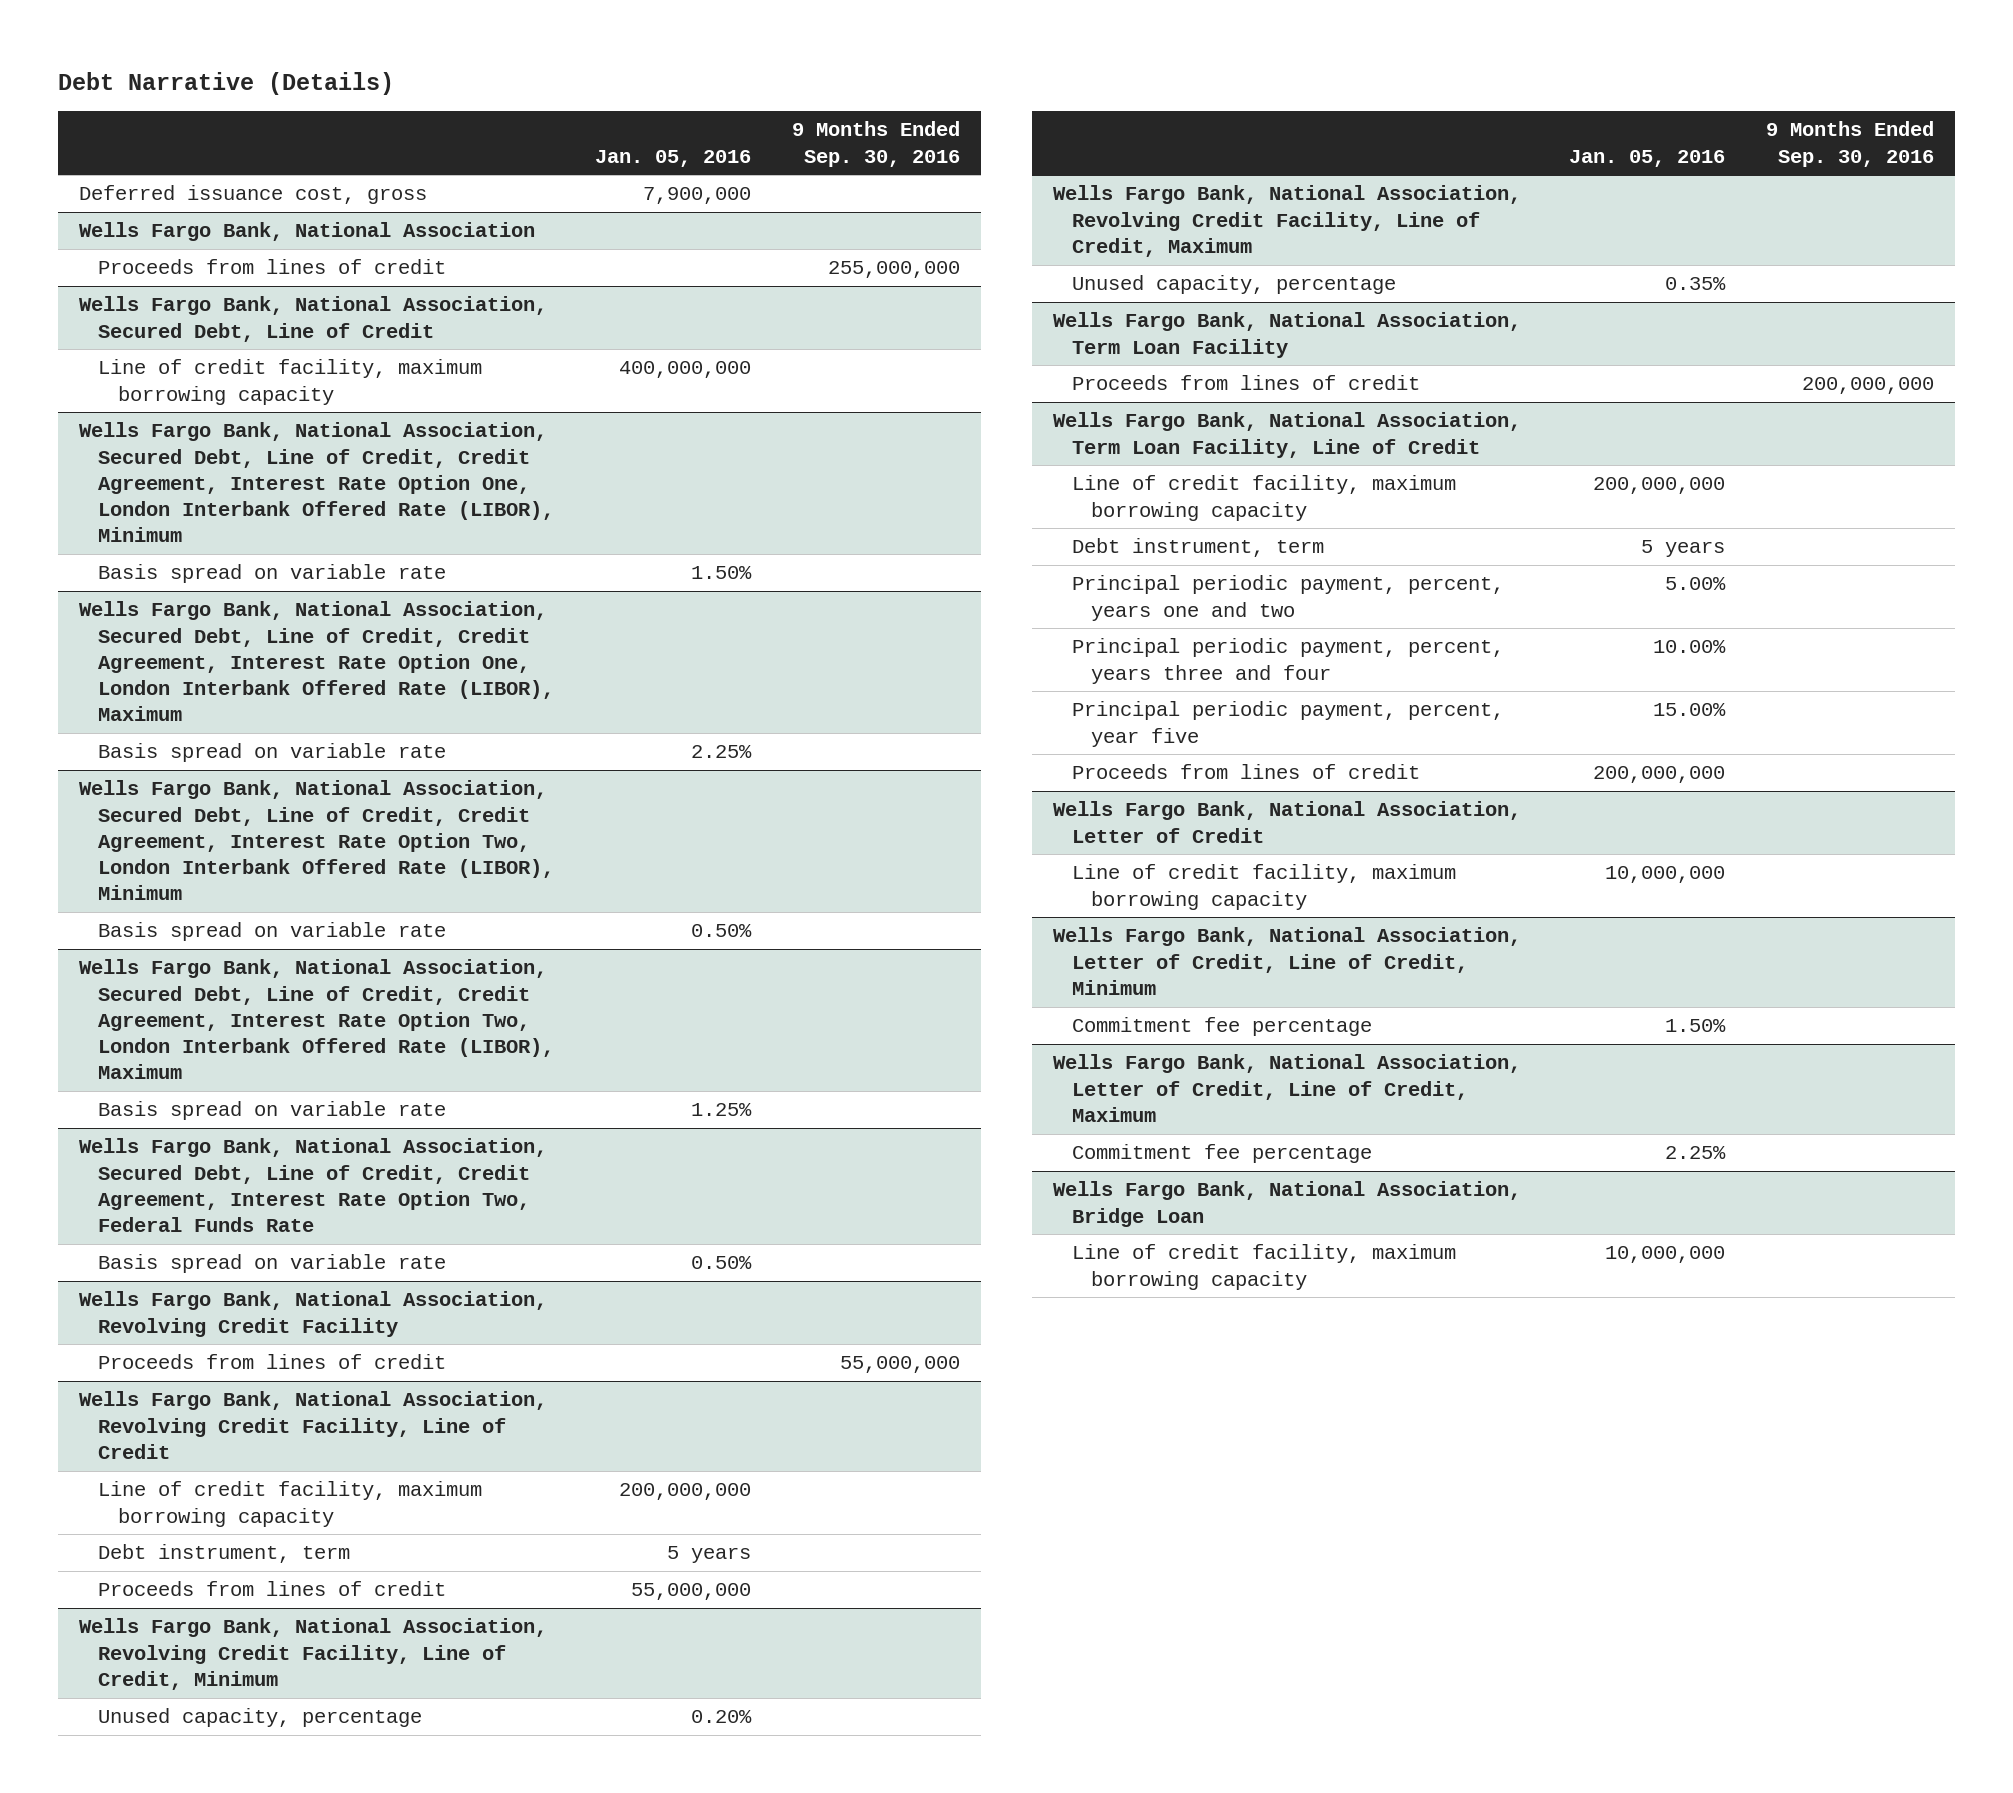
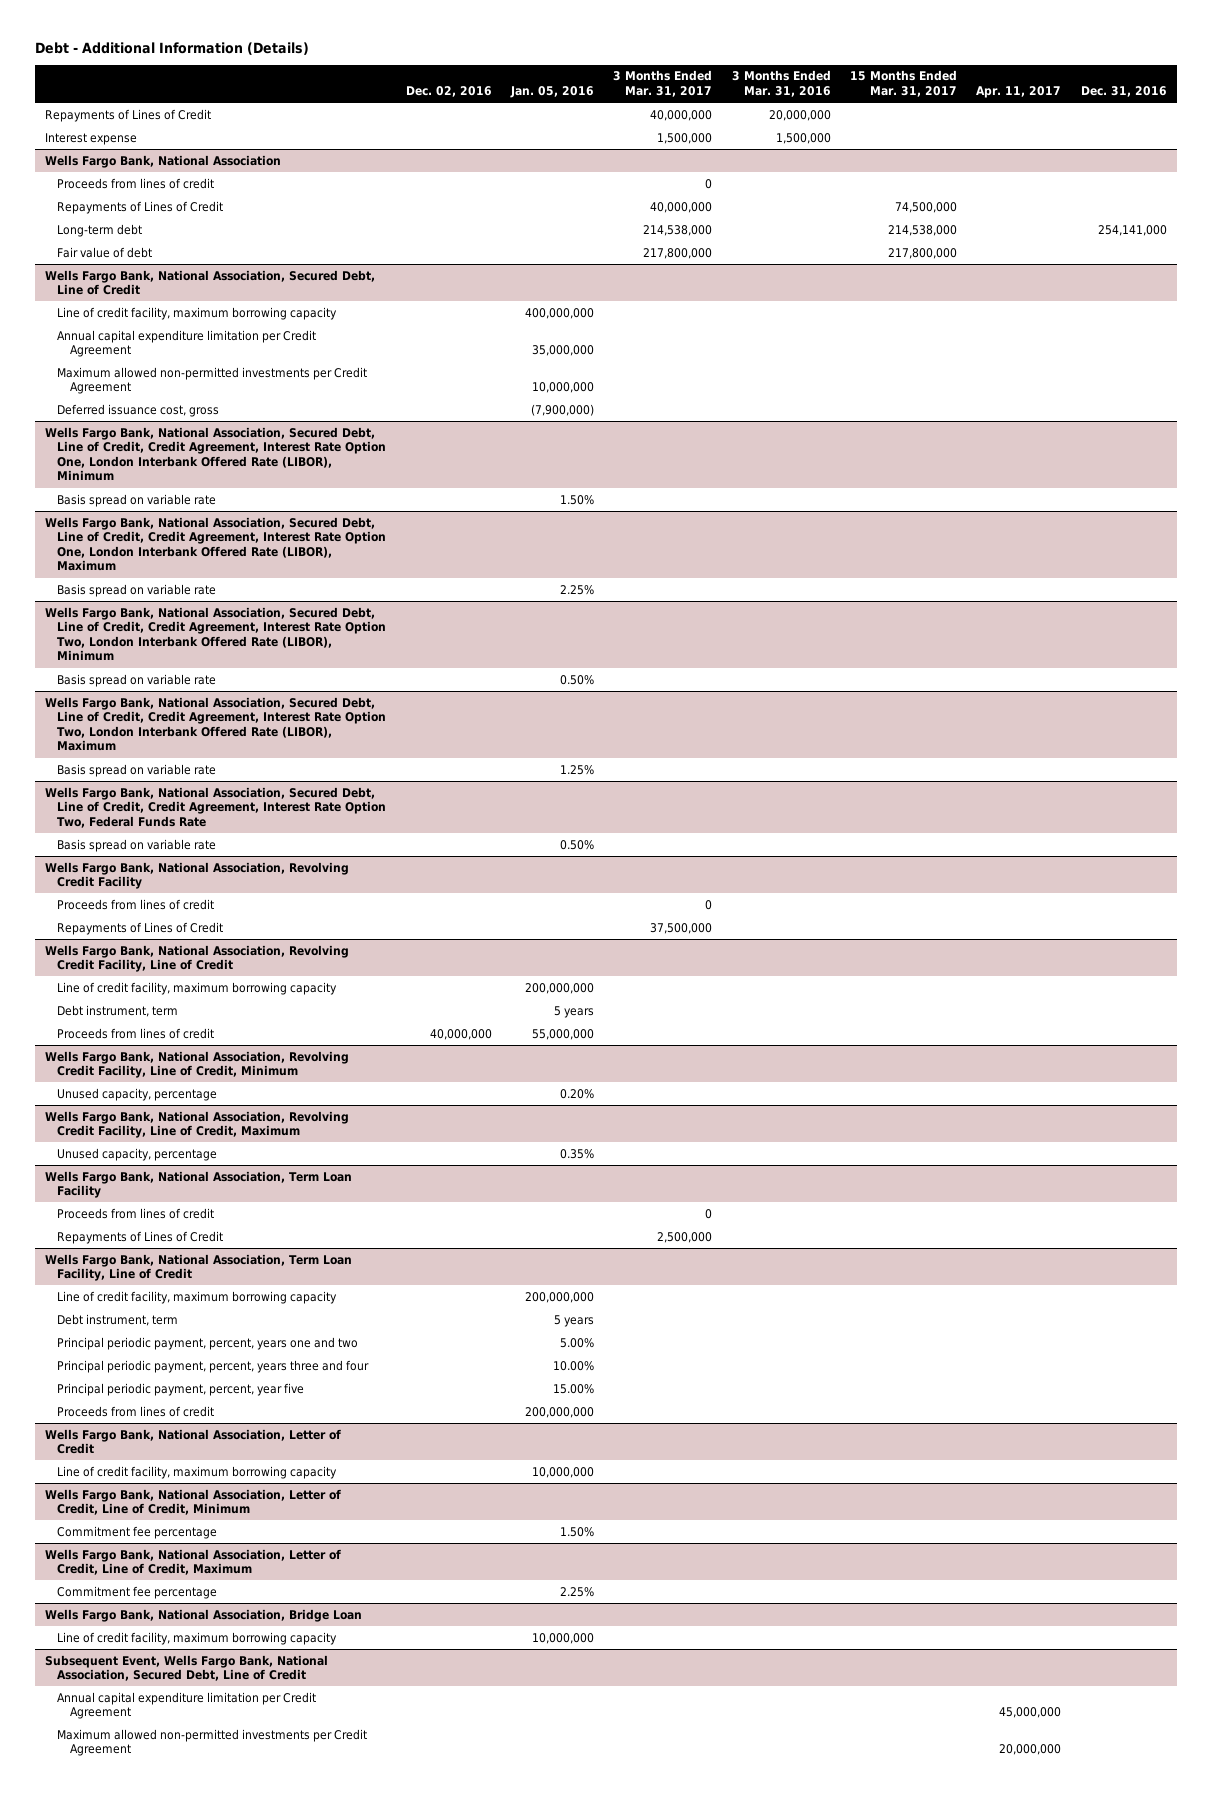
- Debt Narrative (Details)
+ Debt - Additional Information (Details)
- | Jan. 05, 2016 | 9 Months Ended Sep. 30, 2016
+ | Dec. 02, 2016 | Jan. 05, 2016 | 3 Months Ended Mar. 31, 2017 | 3 Months Ended Mar. 31, 2016 | 15 Months Ended Mar. 31, 2017 | Apr. 11, 2017 | Dec. 31, 2016
- Deferred issuance cost, gross | 7,900,000 |
+ Repayments of Lines of Credit | | | 40,000,000 | 20,000,000 | | |
+ Interest expense | | | 1,500,000 | 1,500,000 | | |
@ Wells Fargo Bank, National Association
+ Repayments of Lines of Credit | | | 40,000,000 | | 74,500,000 | |
+ Long-term debt | | | 214,538,000 | | 214,538,000 | | 254,141,000
+ Fair value of debt | | | 217,800,000 | | 217,800,000 | |
@ Wells Fargo Bank, National Association, Secured Debt, Line of Credit
+ Annual capital expenditure limitation per Credit Agreement | | 35,000,000 | | | | |
+ Maximum allowed non-permitted investments per Credit Agreement | | 10,000,000 | | | | |
+ Deferred issuance cost, gross | | (7,900,000) | | | | |
@ Wells Fargo Bank, National Association, Revolving Credit Facility
+ Repayments of Lines of Credit | | | 37,500,000 | | | |
@ Wells Fargo Bank, National Association, Term Loan Facility
+ Repayments of Lines of Credit | | | 2,500,000 | | | |
+ Subsequent Event, Wells Fargo Bank, National Association, Secured Debt, Line of Credit
+ Annual capital expenditure limitation per Credit Agreement | | | | | | 45,000,000 |
+ Maximum allowed non-permitted investments per Credit Agreement | | | | | | 20,000,000 |

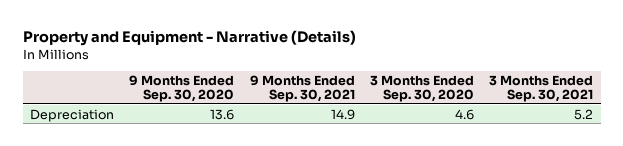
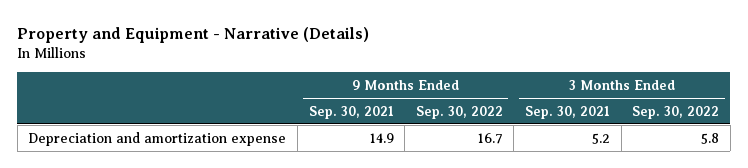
- | 9 Months Ended Sep. 30, 2020 | 9 Months Ended Sep. 30, 2021 | 3 Months Ended Sep. 30, 2020 | 3 Months Ended Sep. 30, 2021
+ | 9 Months Ended Sep. 30, 2021 | 9 Months Ended Sep. 30, 2022 | 3 Months Ended Sep. 30, 2021 | 3 Months Ended Sep. 30, 2022
- Depreciation | 13.6 | 14.9 | 4.6 | 5.2
+ Depreciation and amortization expense | 14.9 | 16.7 | 5.2 | 5.8

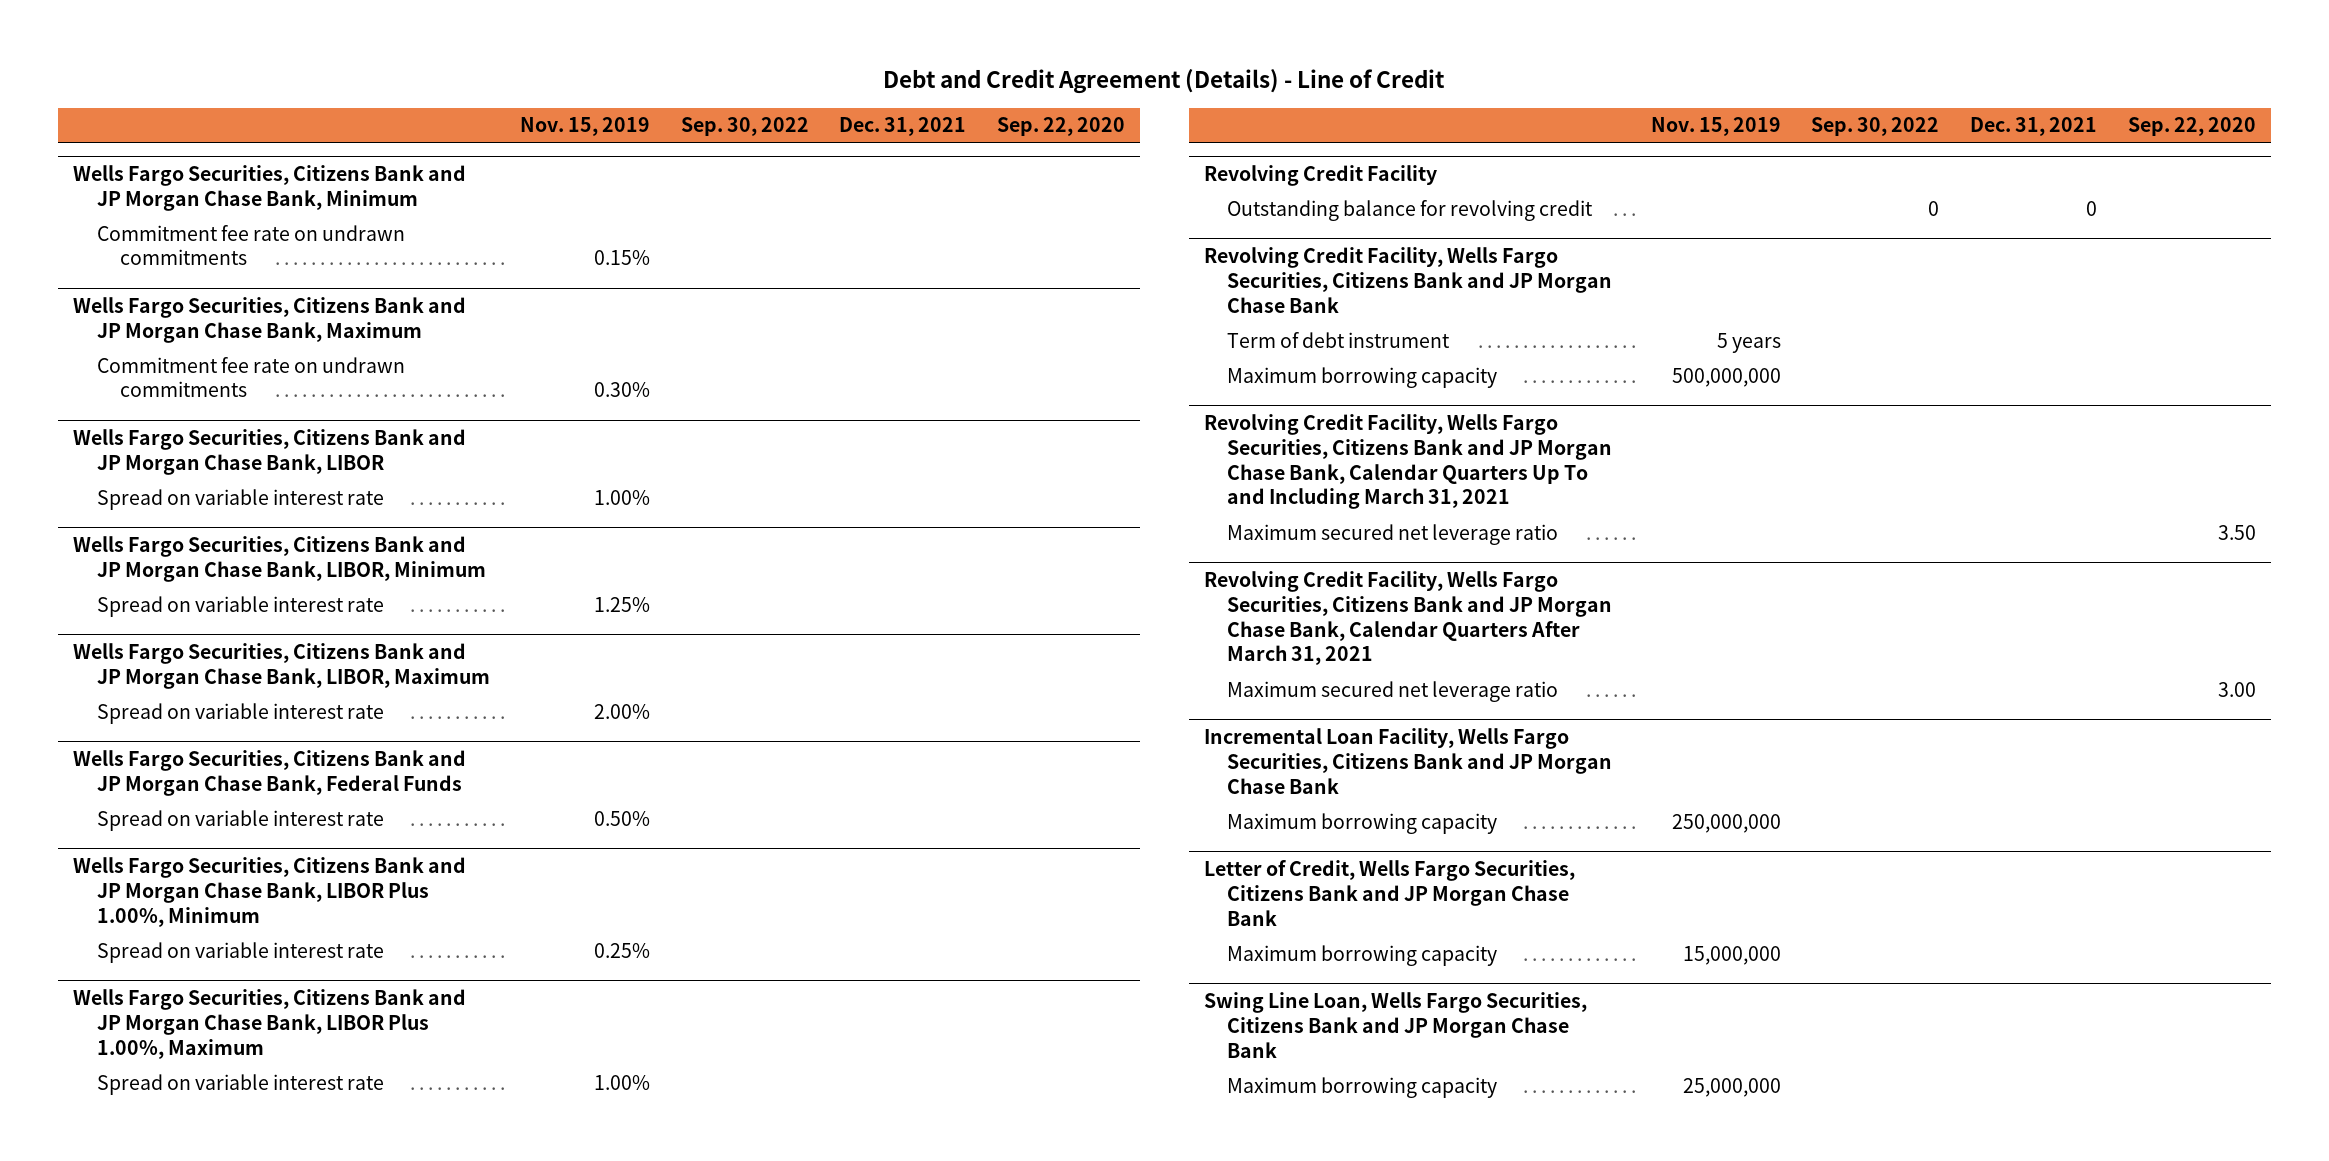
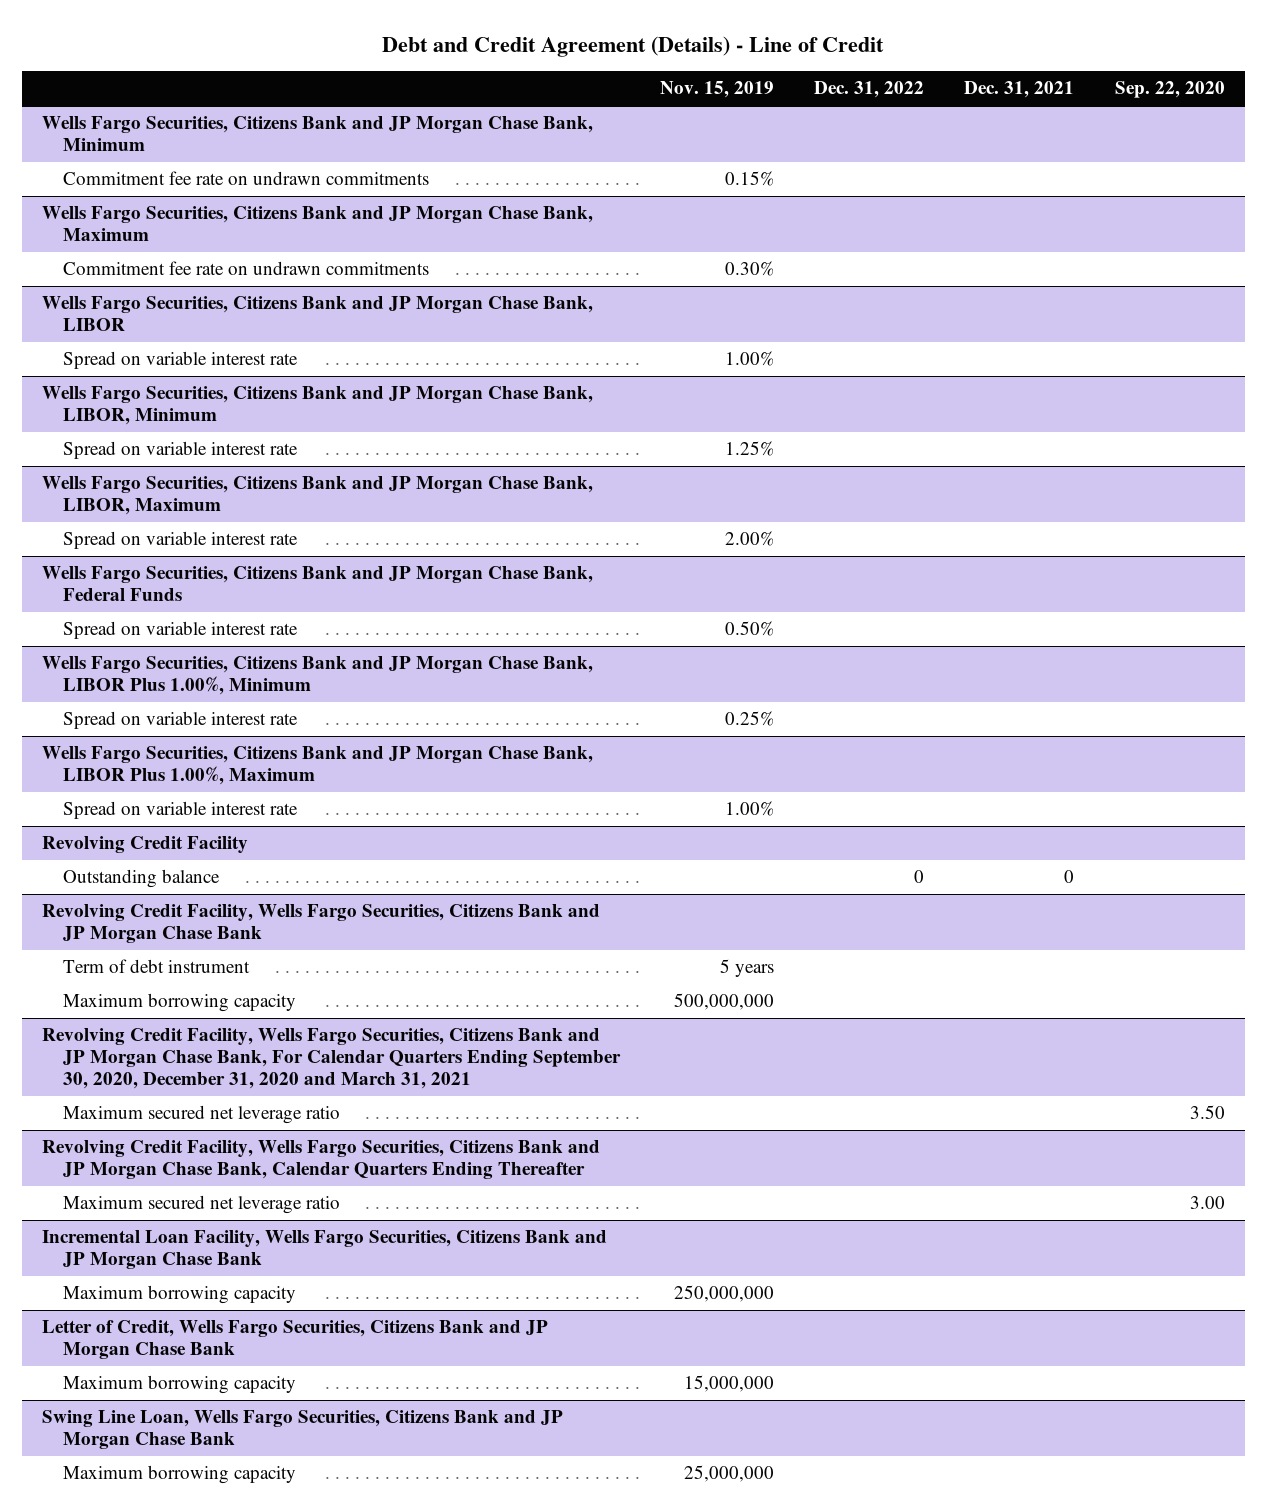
- | Nov. 15, 2019 | Sep. 30, 2022 | Dec. 31, 2021 | Sep. 22, 2020
+ | Nov. 15, 2019 | Dec. 31, 2022 | Dec. 31, 2021 | Sep. 22, 2020
@ Revolving Credit Facility
- Outstanding balance for revolving credit | | 0 | 0 |
+ Outstanding balance | | 0 | 0 |
- Revolving Credit Facility, Wells Fargo Securities, Citizens Bank and JP Morgan Chase Bank, Calendar Quarters Up To and Including March 31, 2021
+ Revolving Credit Facility, Wells Fargo Securities, Citizens Bank and JP Morgan Chase Bank, For Calendar Quarters Ending September 30, 2020, December 31, 2020 and March 31, 2021
- Revolving Credit Facility, Wells Fargo Securities, Citizens Bank and JP Morgan Chase Bank, Calendar Quarters After March 31, 2021
+ Revolving Credit Facility, Wells Fargo Securities, Citizens Bank and JP Morgan Chase Bank, Calendar Quarters Ending Thereafter

